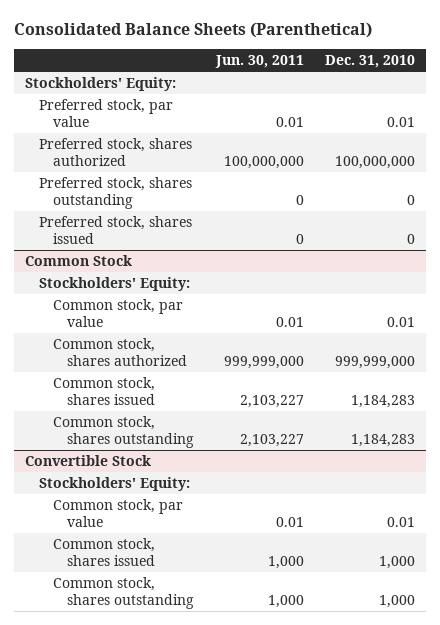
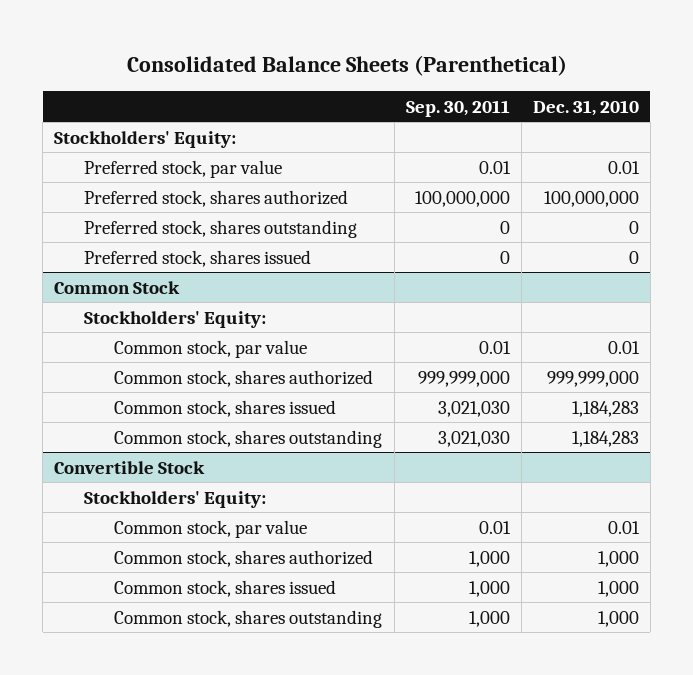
- | Jun. 30, 2011 | Dec. 31, 2010
+ | Sep. 30, 2011 | Dec. 31, 2010
@ Convertible Stock
+ Common stock, shares authorized | 1,000 | 1,000

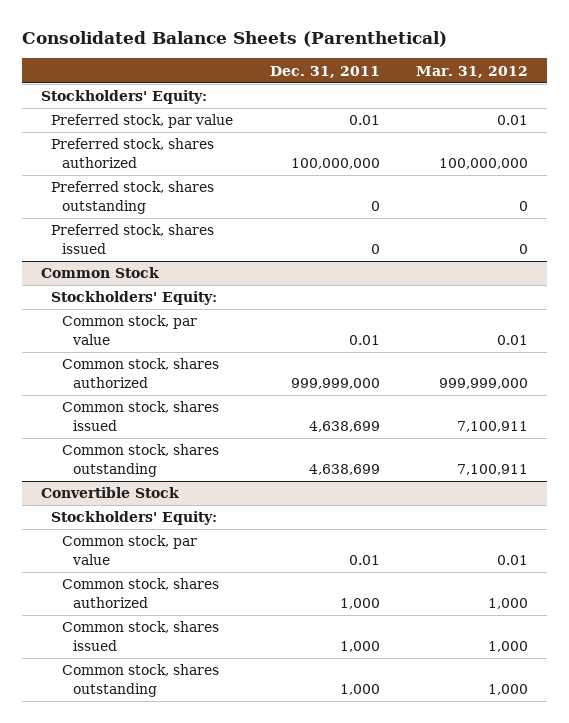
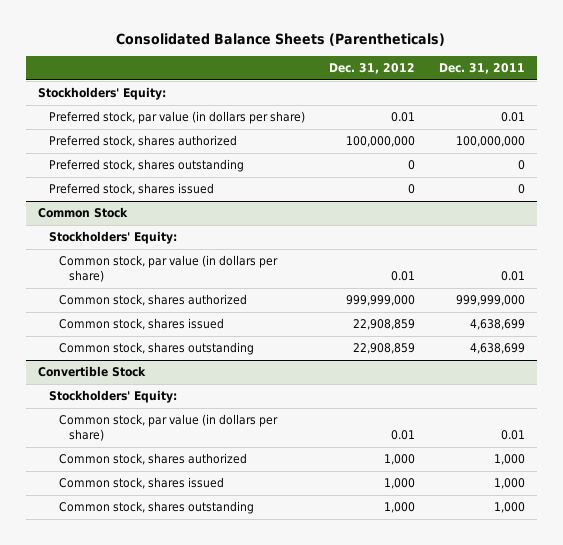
- Consolidated Balance Sheets (Parenthetical)
+ Consolidated Balance Sheets (Parentheticals)
- | Dec. 31, 2011 | Mar. 31, 2012
+ | Dec. 31, 2012 | Dec. 31, 2011
- Preferred stock, par value | 0.01 | 0.01
+ Preferred stock, par value (in dollars per share) | 0.01 | 0.01
@ Common Stock
- Common stock, par value | 0.01 | 0.01
+ Common stock, par value (in dollars per share) | 0.01 | 0.01
@ Convertible Stock
- Common stock, par value | 0.01 | 0.01
+ Common stock, par value (in dollars per share) | 0.01 | 0.01

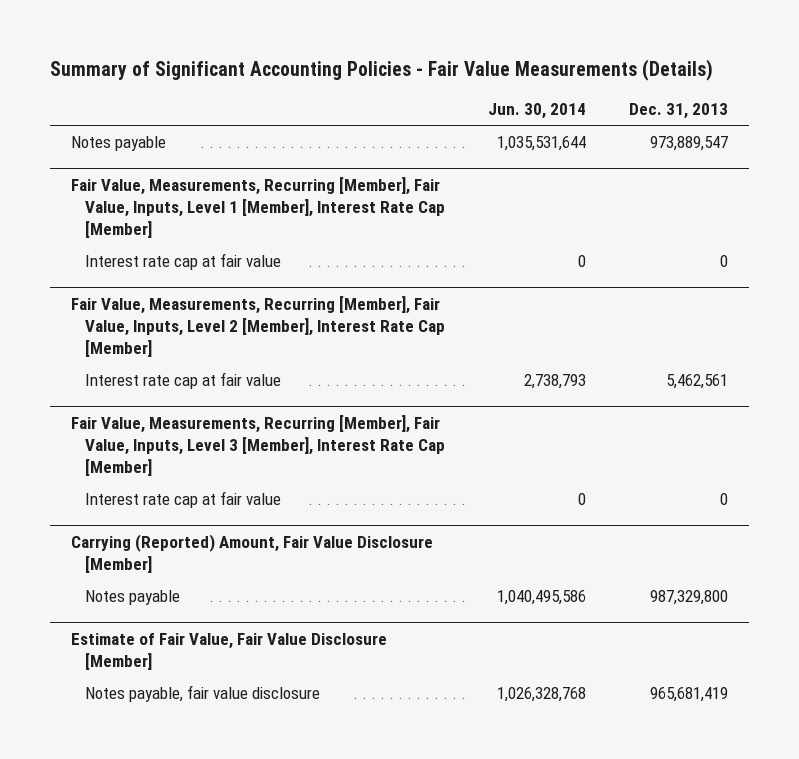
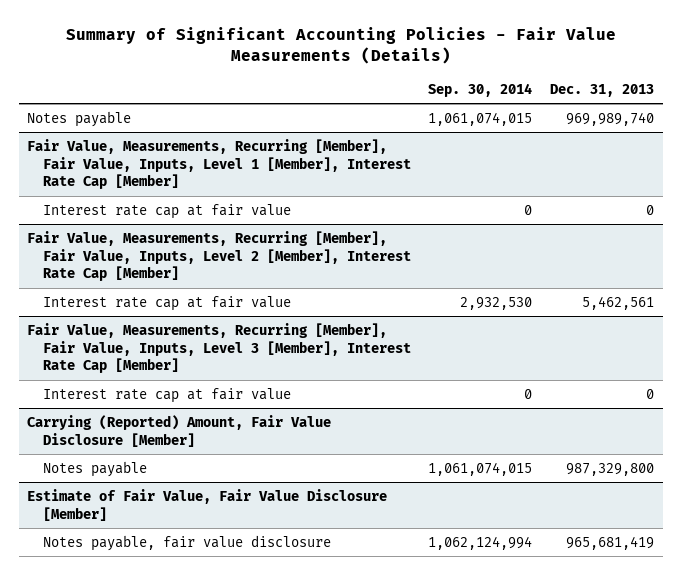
- | Jun. 30, 2014 | Dec. 31, 2013
+ | Sep. 30, 2014 | Dec. 31, 2013
- Notes payable | 1,035,531,644 | 973,889,547
+ Notes payable | 1,061,074,015 | 969,989,740

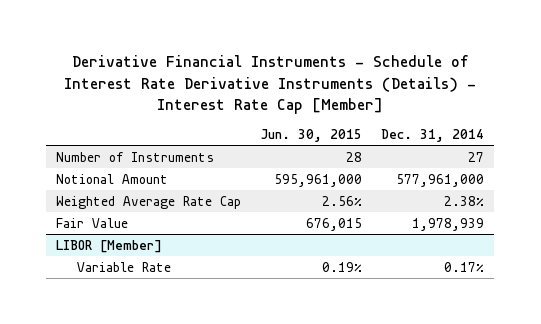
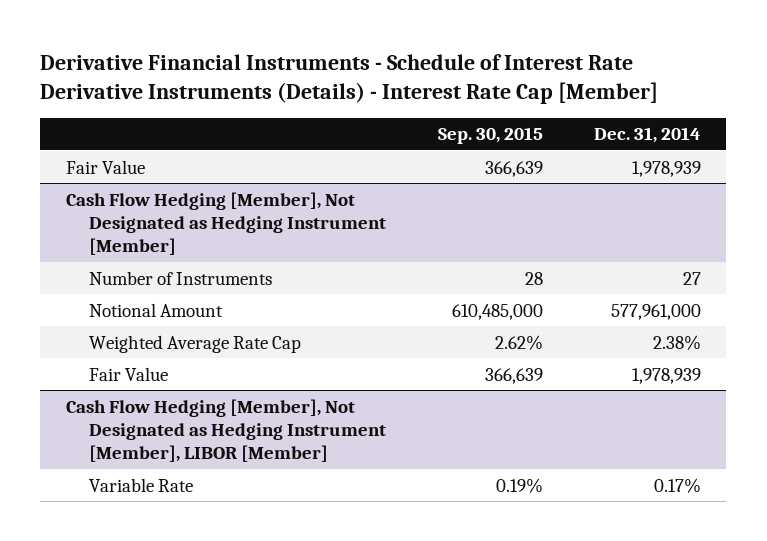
- | Jun. 30, 2015 | Dec. 31, 2014
+ | Sep. 30, 2015 | Dec. 31, 2014
+ Fair Value | 366,639 | 1,978,939
+ Cash Flow Hedging [Member], Not Designated as Hedging Instrument [Member]
- LIBOR [Member]
+ Cash Flow Hedging [Member], Not Designated as Hedging Instrument [Member], LIBOR [Member]

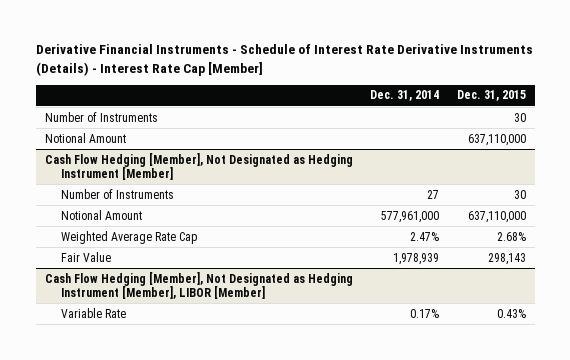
- | Sep. 30, 2015 | Dec. 31, 2014
+ | Dec. 31, 2014 | Dec. 31, 2015
- Fair Value | 366,639 | 1,978,939
+ Number of Instruments | | 30
+ Notional Amount | | 637,110,000
@ Cash Flow Hedging [Member], Not Designated as Hedging Instrument [Member]
- Weighted Average Rate Cap | 2.62% | 2.38%
+ Weighted Average Rate Cap | 2.47% | 2.68%

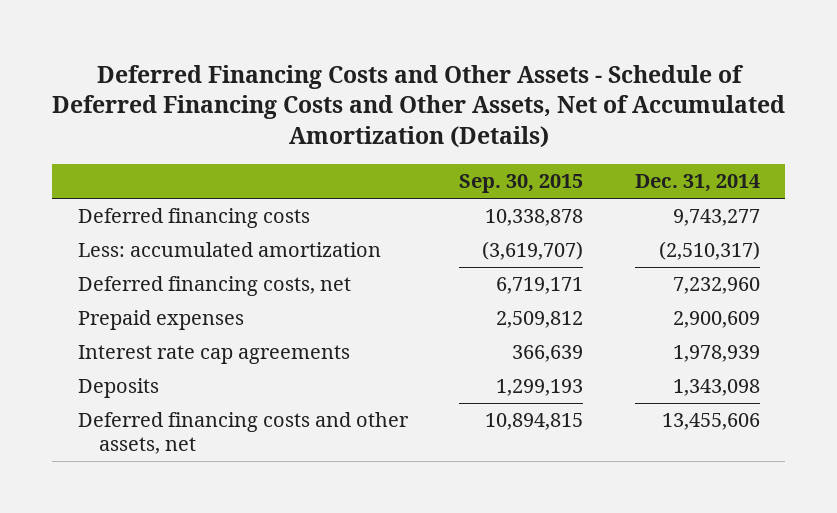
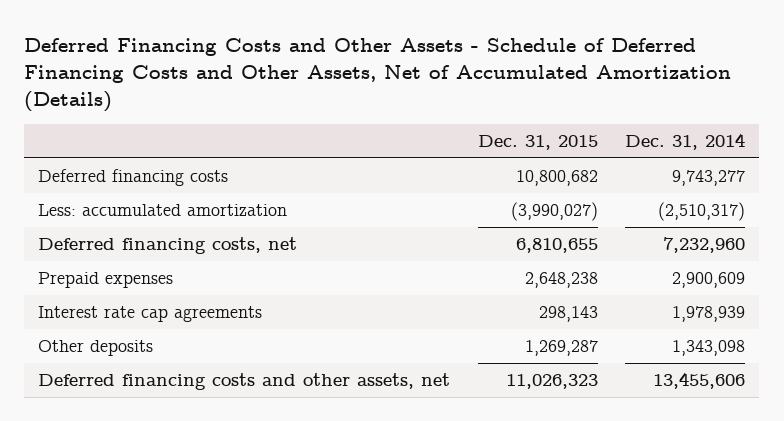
- | Sep. 30, 2015 | Dec. 31, 2014
+ | Dec. 31, 2015 | Dec. 31, 2014
- Deposits | 1,299,193 | 1,343,098
+ Other deposits | 1,269,287 | 1,343,098

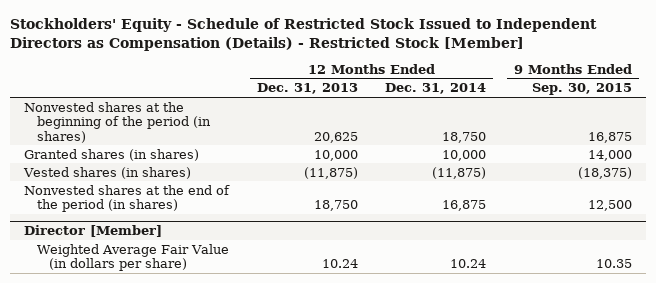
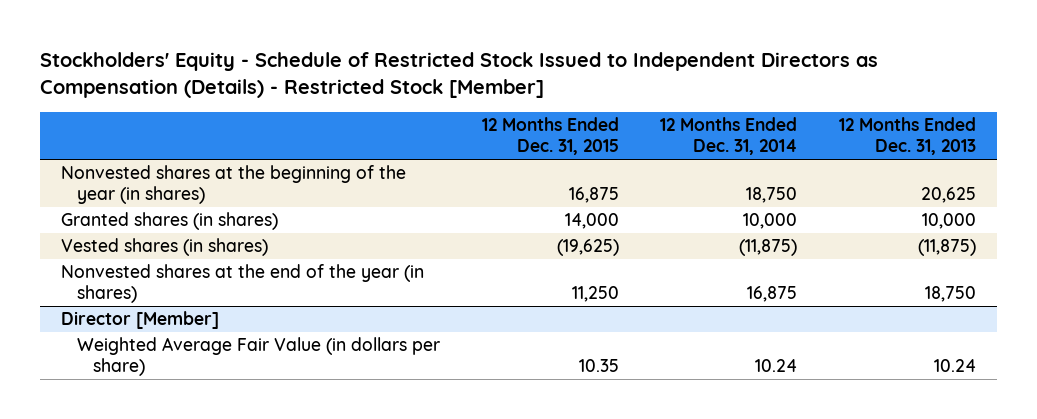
- | 12 Months Ended Dec. 31, 2013 | 12 Months Ended Dec. 31, 2014 | 9 Months Ended Sep. 30, 2015
+ | 12 Months Ended Dec. 31, 2015 | 12 Months Ended Dec. 31, 2014 | 12 Months Ended Dec. 31, 2013
- Nonvested shares at the beginning of the period (in shares) | 20,625 | 18,750 | 16,875
+ Nonvested shares at the beginning of the year (in shares) | 16,875 | 18,750 | 20,625
- Nonvested shares at the end of the period (in shares) | 18,750 | 16,875 | 12,500
+ Nonvested shares at the end of the year (in shares) | 11,250 | 16,875 | 18,750

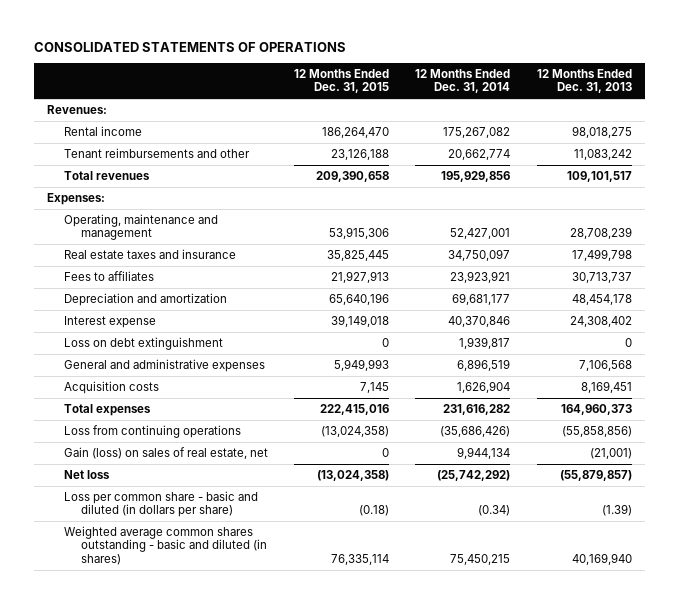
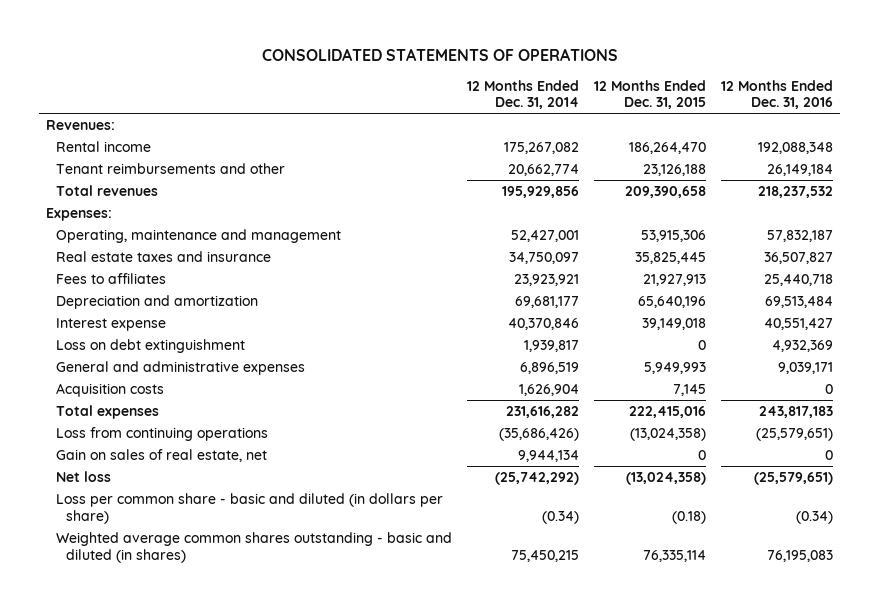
- | 12 Months Ended Dec. 31, 2015 | 12 Months Ended Dec. 31, 2014 | 12 Months Ended Dec. 31, 2013
+ | 12 Months Ended Dec. 31, 2014 | 12 Months Ended Dec. 31, 2015 | 12 Months Ended Dec. 31, 2016
- Gain (loss) on sales of real estate, net | 0 | 9,944,134 | (21,001)
+ Gain on sales of real estate, net | 9,944,134 | 0 | 0

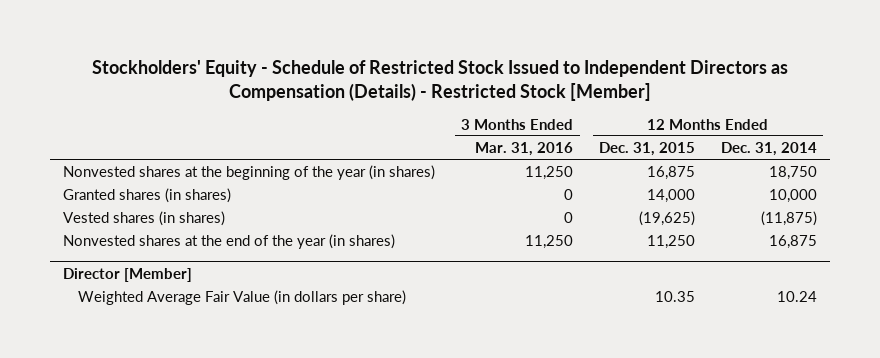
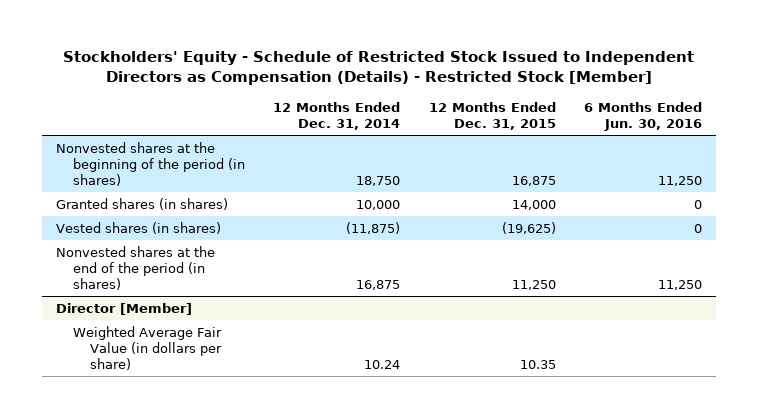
- | 3 Months Ended Mar. 31, 2016 | 12 Months Ended Dec. 31, 2015 | 12 Months Ended Dec. 31, 2014
+ | 12 Months Ended Dec. 31, 2014 | 12 Months Ended Dec. 31, 2015 | 6 Months Ended Jun. 30, 2016
- Nonvested shares at the beginning of the year (in shares) | 11,250 | 16,875 | 18,750
+ Nonvested shares at the beginning of the period (in shares) | 18,750 | 16,875 | 11,250
- Nonvested shares at the end of the year (in shares) | 11,250 | 11,250 | 16,875
+ Nonvested shares at the end of the period (in shares) | 16,875 | 11,250 | 11,250

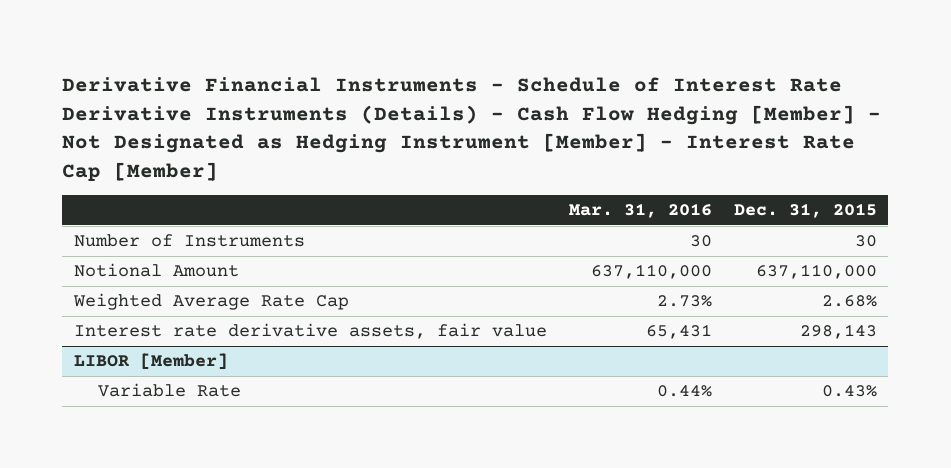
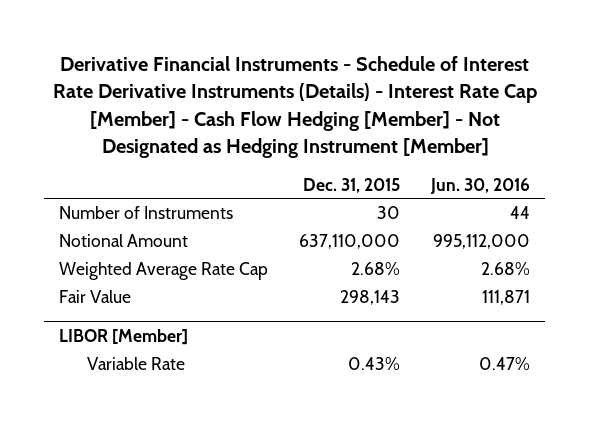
- Derivative Financial Instruments - Schedule of Interest Rate Derivative Instruments (Details) - Cash Flow Hedging [Member] - Not Designated as Hedging Instrument [Member] - Interest Rate Cap [Member]
+ Derivative Financial Instruments - Schedule of Interest Rate Derivative Instruments (Details) - Interest Rate Cap [Member] - Cash Flow Hedging [Member] - Not Designated as Hedging Instrument [Member]
- | Mar. 31, 2016 | Dec. 31, 2015
+ | Dec. 31, 2015 | Jun. 30, 2016
- Interest rate derivative assets, fair value | 65,431 | 298,143
+ Fair Value | 298,143 | 111,871

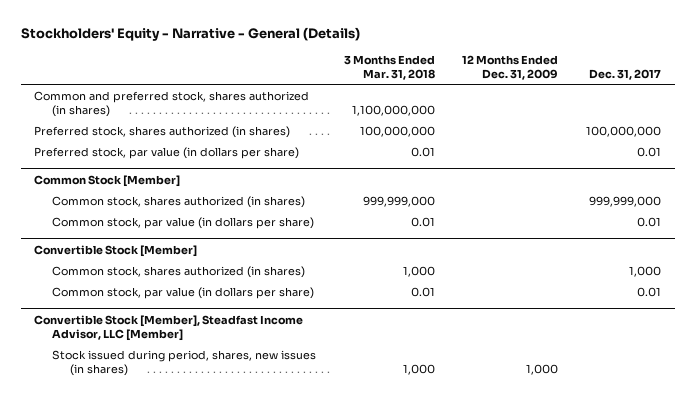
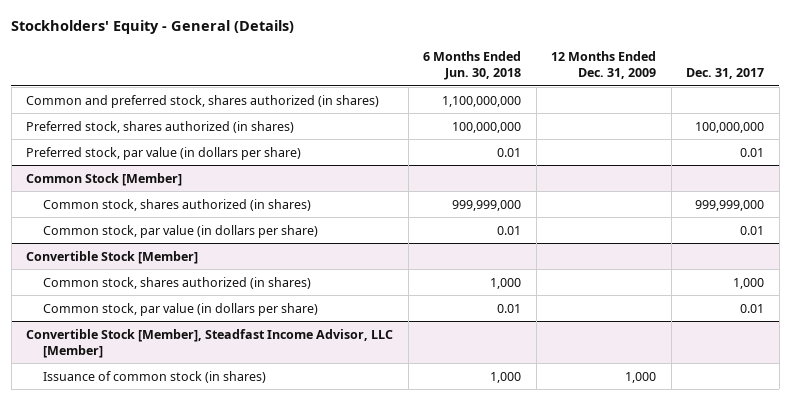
- Stockholders' Equity - Narrative - General (Details)
+ Stockholders' Equity - General (Details)
- | 3 Months Ended Mar. 31, 2018 | 12 Months Ended Dec. 31, 2009 | Dec. 31, 2017
+ | 6 Months Ended Jun. 30, 2018 | 12 Months Ended Dec. 31, 2009 | Dec. 31, 2017
@ Convertible Stock [Member], Steadfast Income Advisor, LLC [Member]
- Stock issued during period, shares, new issues (in shares) | 1,000 | 1,000 |
+ Issuance of common stock (in shares) | 1,000 | 1,000 |

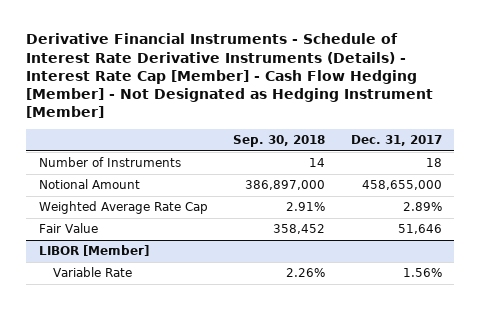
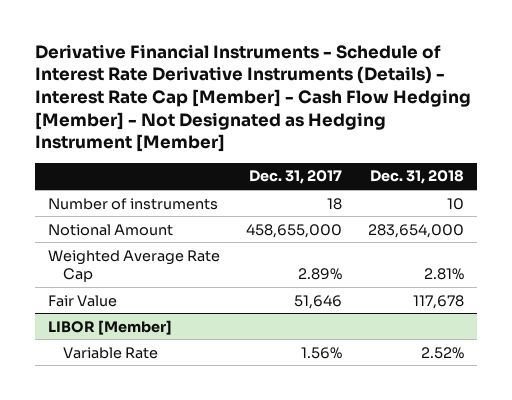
- | Sep. 30, 2018 | Dec. 31, 2017
+ | Dec. 31, 2017 | Dec. 31, 2018
- Number of Instruments | 14 | 18
+ Number of instruments | 18 | 10

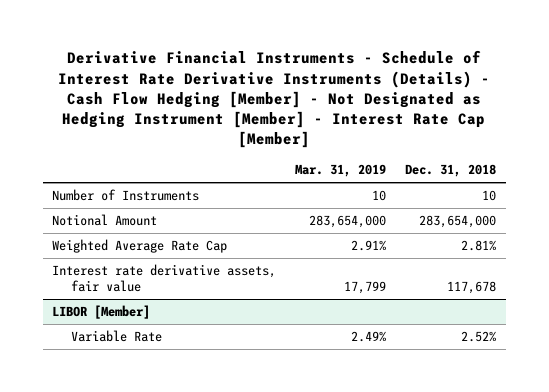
- Derivative Financial Instruments - Schedule of Interest Rate Derivative Instruments (Details) - Interest Rate Cap [Member] - Cash Flow Hedging [Member] - Not Designated as Hedging Instrument [Member]
+ Derivative Financial Instruments - Schedule of Interest Rate Derivative Instruments (Details) - Cash Flow Hedging [Member] - Not Designated as Hedging Instrument [Member] - Interest Rate Cap [Member]
- | Dec. 31, 2017 | Dec. 31, 2018
+ | Mar. 31, 2019 | Dec. 31, 2018
- Number of instruments | 18 | 10
+ Number of Instruments | 10 | 10
- Fair Value | 51,646 | 117,678
+ Interest rate derivative assets, fair value | 17,799 | 117,678

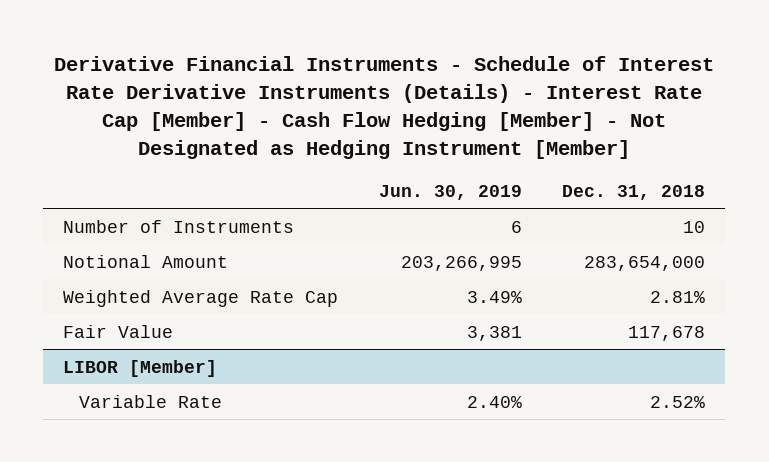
- Derivative Financial Instruments - Schedule of Interest Rate Derivative Instruments (Details) - Cash Flow Hedging [Member] - Not Designated as Hedging Instrument [Member] - Interest Rate Cap [Member]
+ Derivative Financial Instruments - Schedule of Interest Rate Derivative Instruments (Details) - Interest Rate Cap [Member] - Cash Flow Hedging [Member] - Not Designated as Hedging Instrument [Member]
- | Mar. 31, 2019 | Dec. 31, 2018
+ | Jun. 30, 2019 | Dec. 31, 2018
- Interest rate derivative assets, fair value | 17,799 | 117,678
+ Fair Value | 3,381 | 117,678

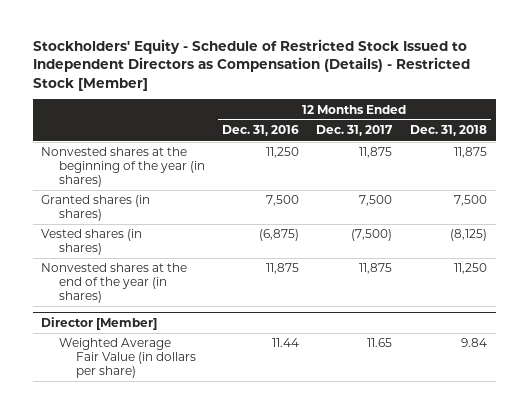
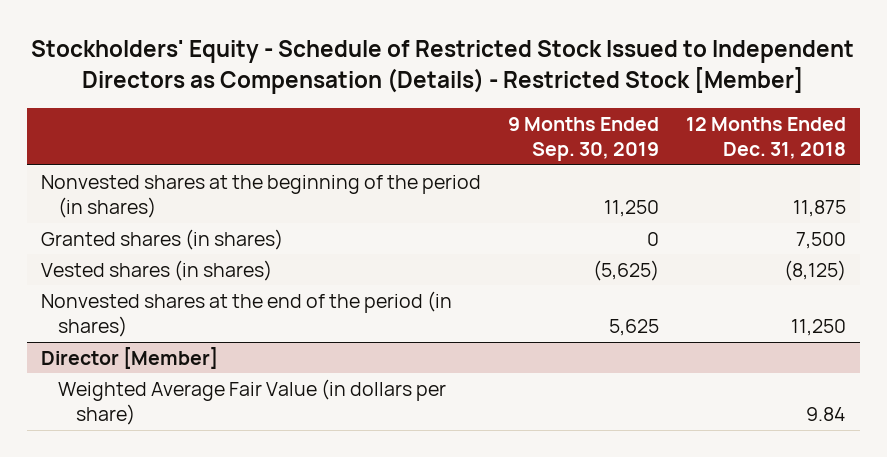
- | 12 Months Ended Dec. 31, 2016 | 12 Months Ended Dec. 31, 2017 | 12 Months Ended Dec. 31, 2018
+ | 9 Months Ended Sep. 30, 2019 | 12 Months Ended Dec. 31, 2018
- Nonvested shares at the beginning of the year (in shares) | 11,250 | 11,875 | 11,875
+ Nonvested shares at the beginning of the period (in shares) | 11,250 | 11,875
- Nonvested shares at the end of the year (in shares) | 11,875 | 11,875 | 11,250
+ Nonvested shares at the end of the period (in shares) | 5,625 | 11,250

